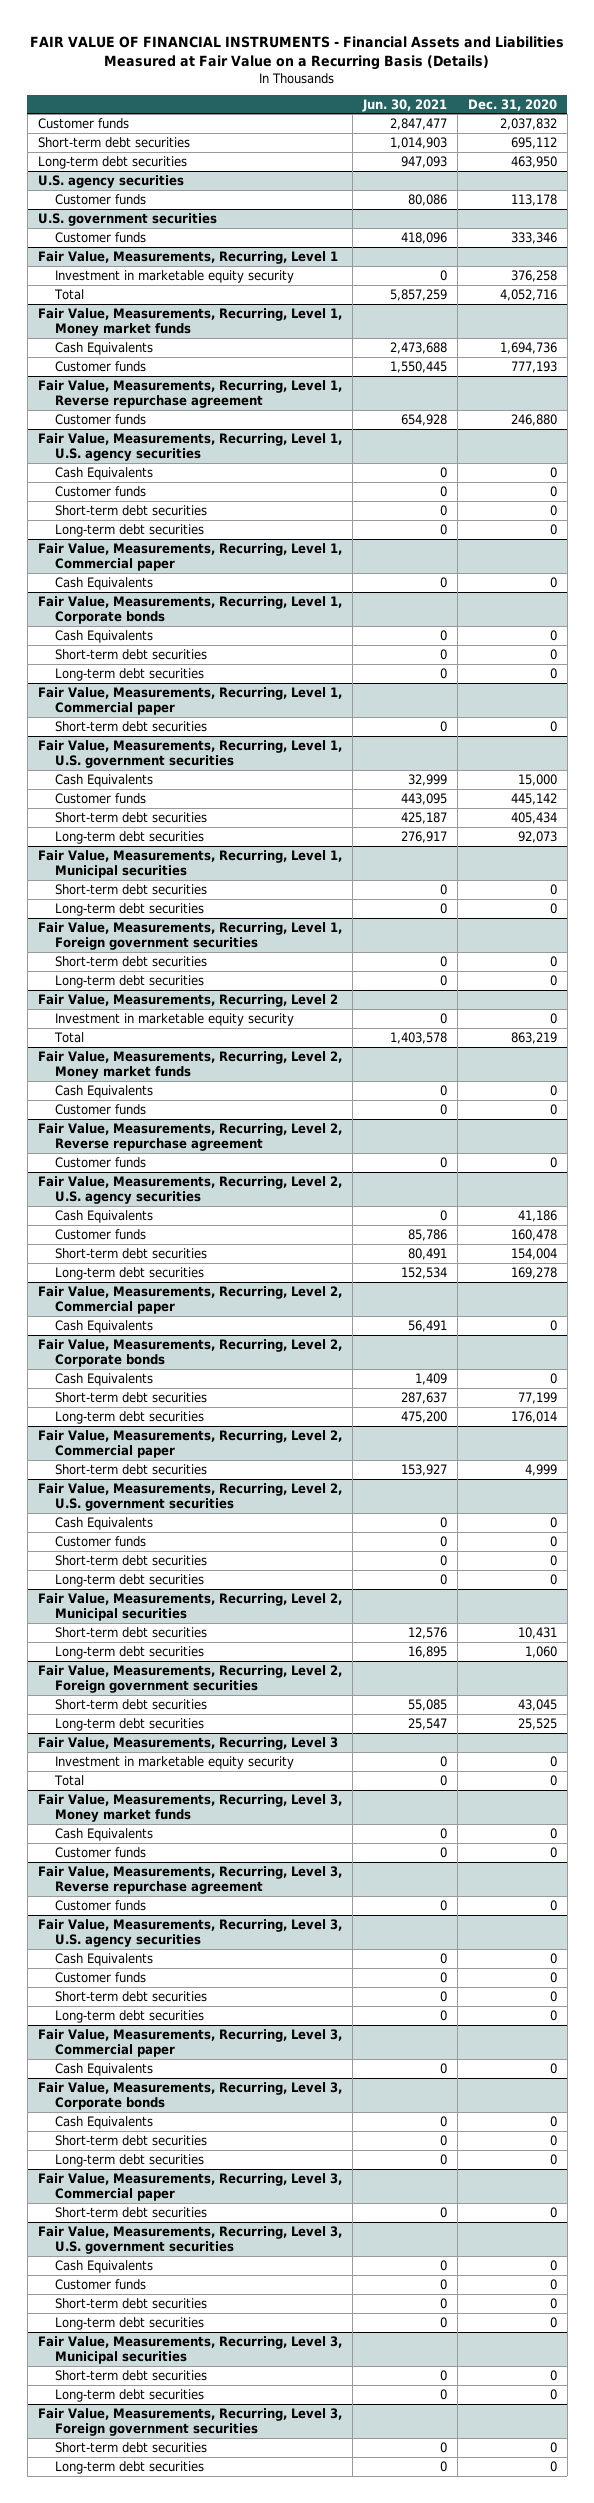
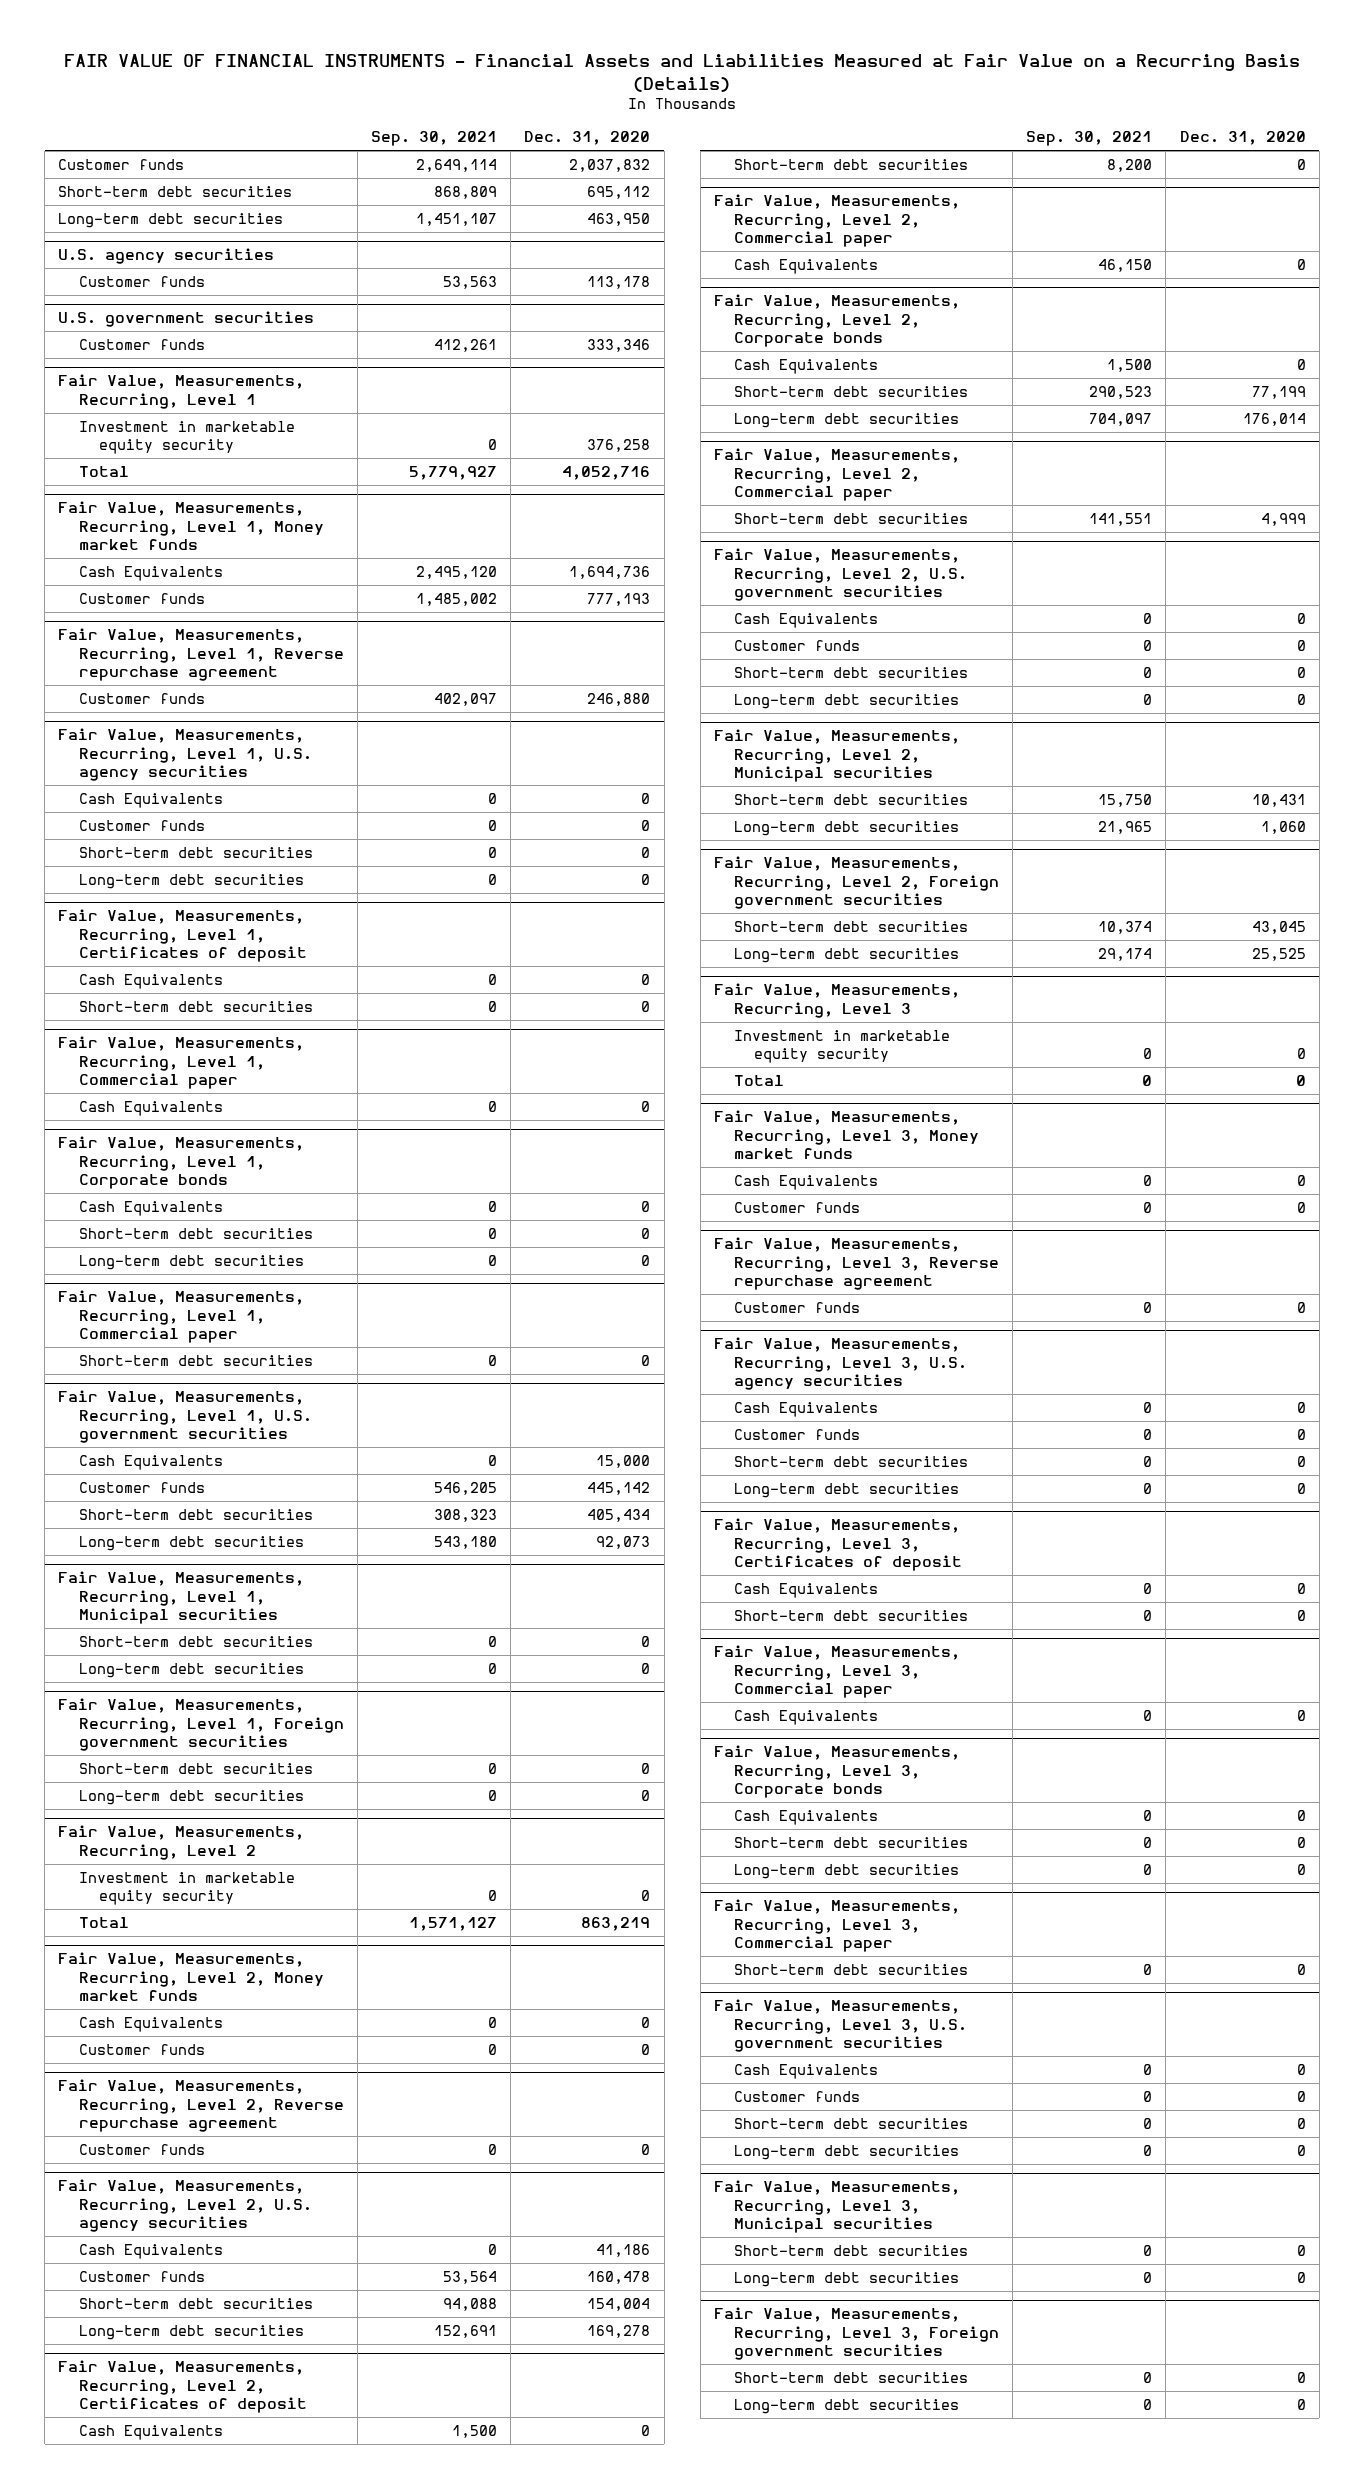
- | Jun. 30, 2021 | Dec. 31, 2020
+ | Sep. 30, 2021 | Dec. 31, 2020
+ Fair Value, Measurements, Recurring, Level 1, Certificates of deposit
+ Cash Equivalents | 0 | 0
+ Short-term debt securities | 0 | 0
+ Fair Value, Measurements, Recurring, Level 2, Certificates of deposit
+ Cash Equivalents | 1,500 | 0
+ Short-term debt securities | 8,200 | 0
+ Fair Value, Measurements, Recurring, Level 3, Certificates of deposit
+ Cash Equivalents | 0 | 0
+ Short-term debt securities | 0 | 0

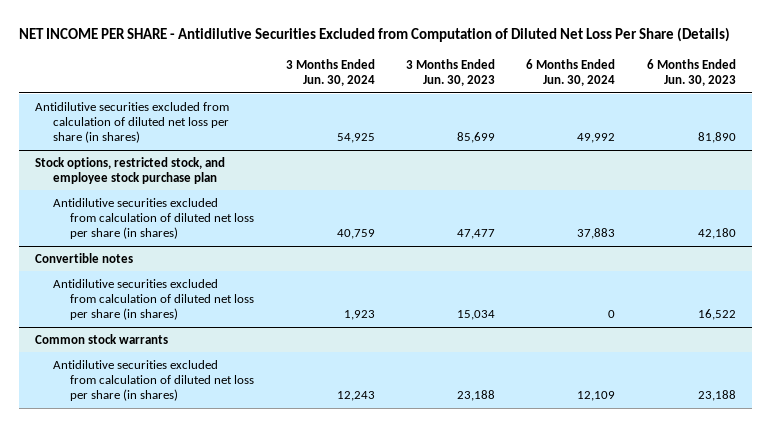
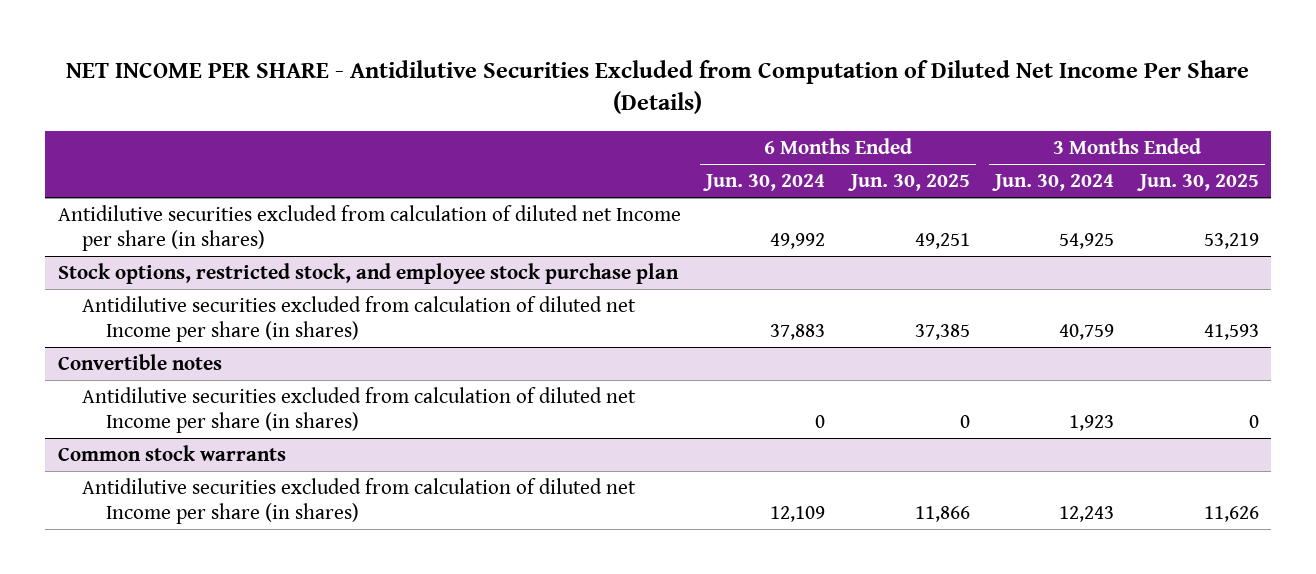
- NET INCOME PER SHARE - Antidilutive Securities Excluded from Computation of Diluted Net Loss Per Share (Details)
+ NET INCOME PER SHARE - Antidilutive Securities Excluded from Computation of Diluted Net Income Per Share (Details)
- | 3 Months Ended Jun. 30, 2024 | 3 Months Ended Jun. 30, 2023 | 6 Months Ended Jun. 30, 2024 | 6 Months Ended Jun. 30, 2023
+ | 6 Months Ended Jun. 30, 2024 | 6 Months Ended Jun. 30, 2025 | 3 Months Ended Jun. 30, 2024 | 3 Months Ended Jun. 30, 2025
- Antidilutive securities excluded from calculation of diluted net loss per share (in shares) | 54,925 | 85,699 | 49,992 | 81,890
+ Antidilutive securities excluded from calculation of diluted net Income per share (in shares) | 49,992 | 49,251 | 54,925 | 53,219
@ Stock options, restricted stock, and employee stock purchase plan
- Antidilutive securities excluded from calculation of diluted net loss per share (in shares) | 40,759 | 47,477 | 37,883 | 42,180
+ Antidilutive securities excluded from calculation of diluted net Income per share (in shares) | 37,883 | 37,385 | 40,759 | 41,593
@ Convertible notes
- Antidilutive securities excluded from calculation of diluted net loss per share (in shares) | 1,923 | 15,034 | 0 | 16,522
+ Antidilutive securities excluded from calculation of diluted net Income per share (in shares) | 0 | 0 | 1,923 | 0
@ Common stock warrants
- Antidilutive securities excluded from calculation of diluted net loss per share (in shares) | 12,243 | 23,188 | 12,109 | 23,188
+ Antidilutive securities excluded from calculation of diluted net Income per share (in shares) | 12,109 | 11,866 | 12,243 | 11,626

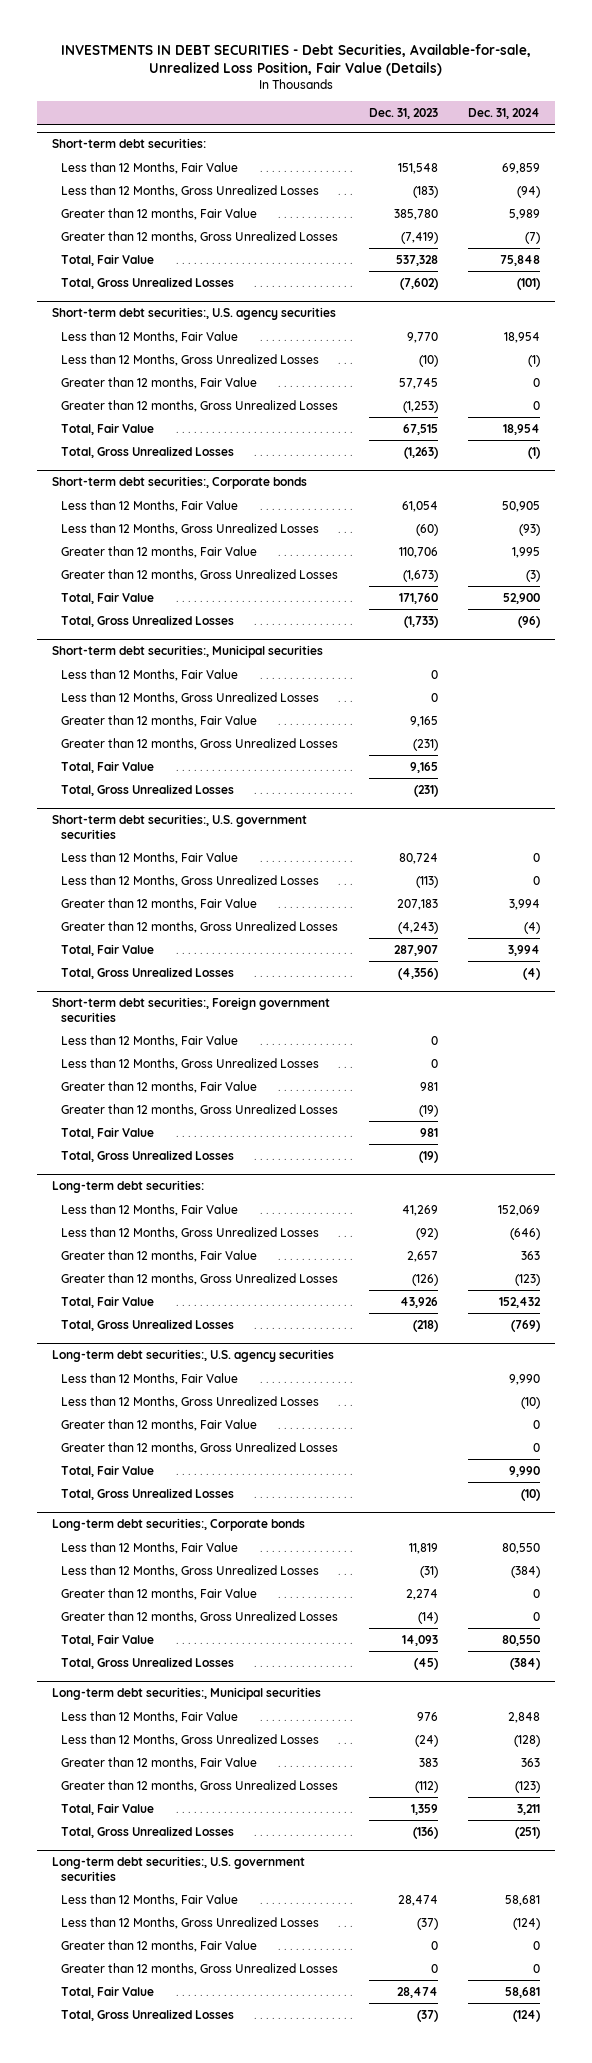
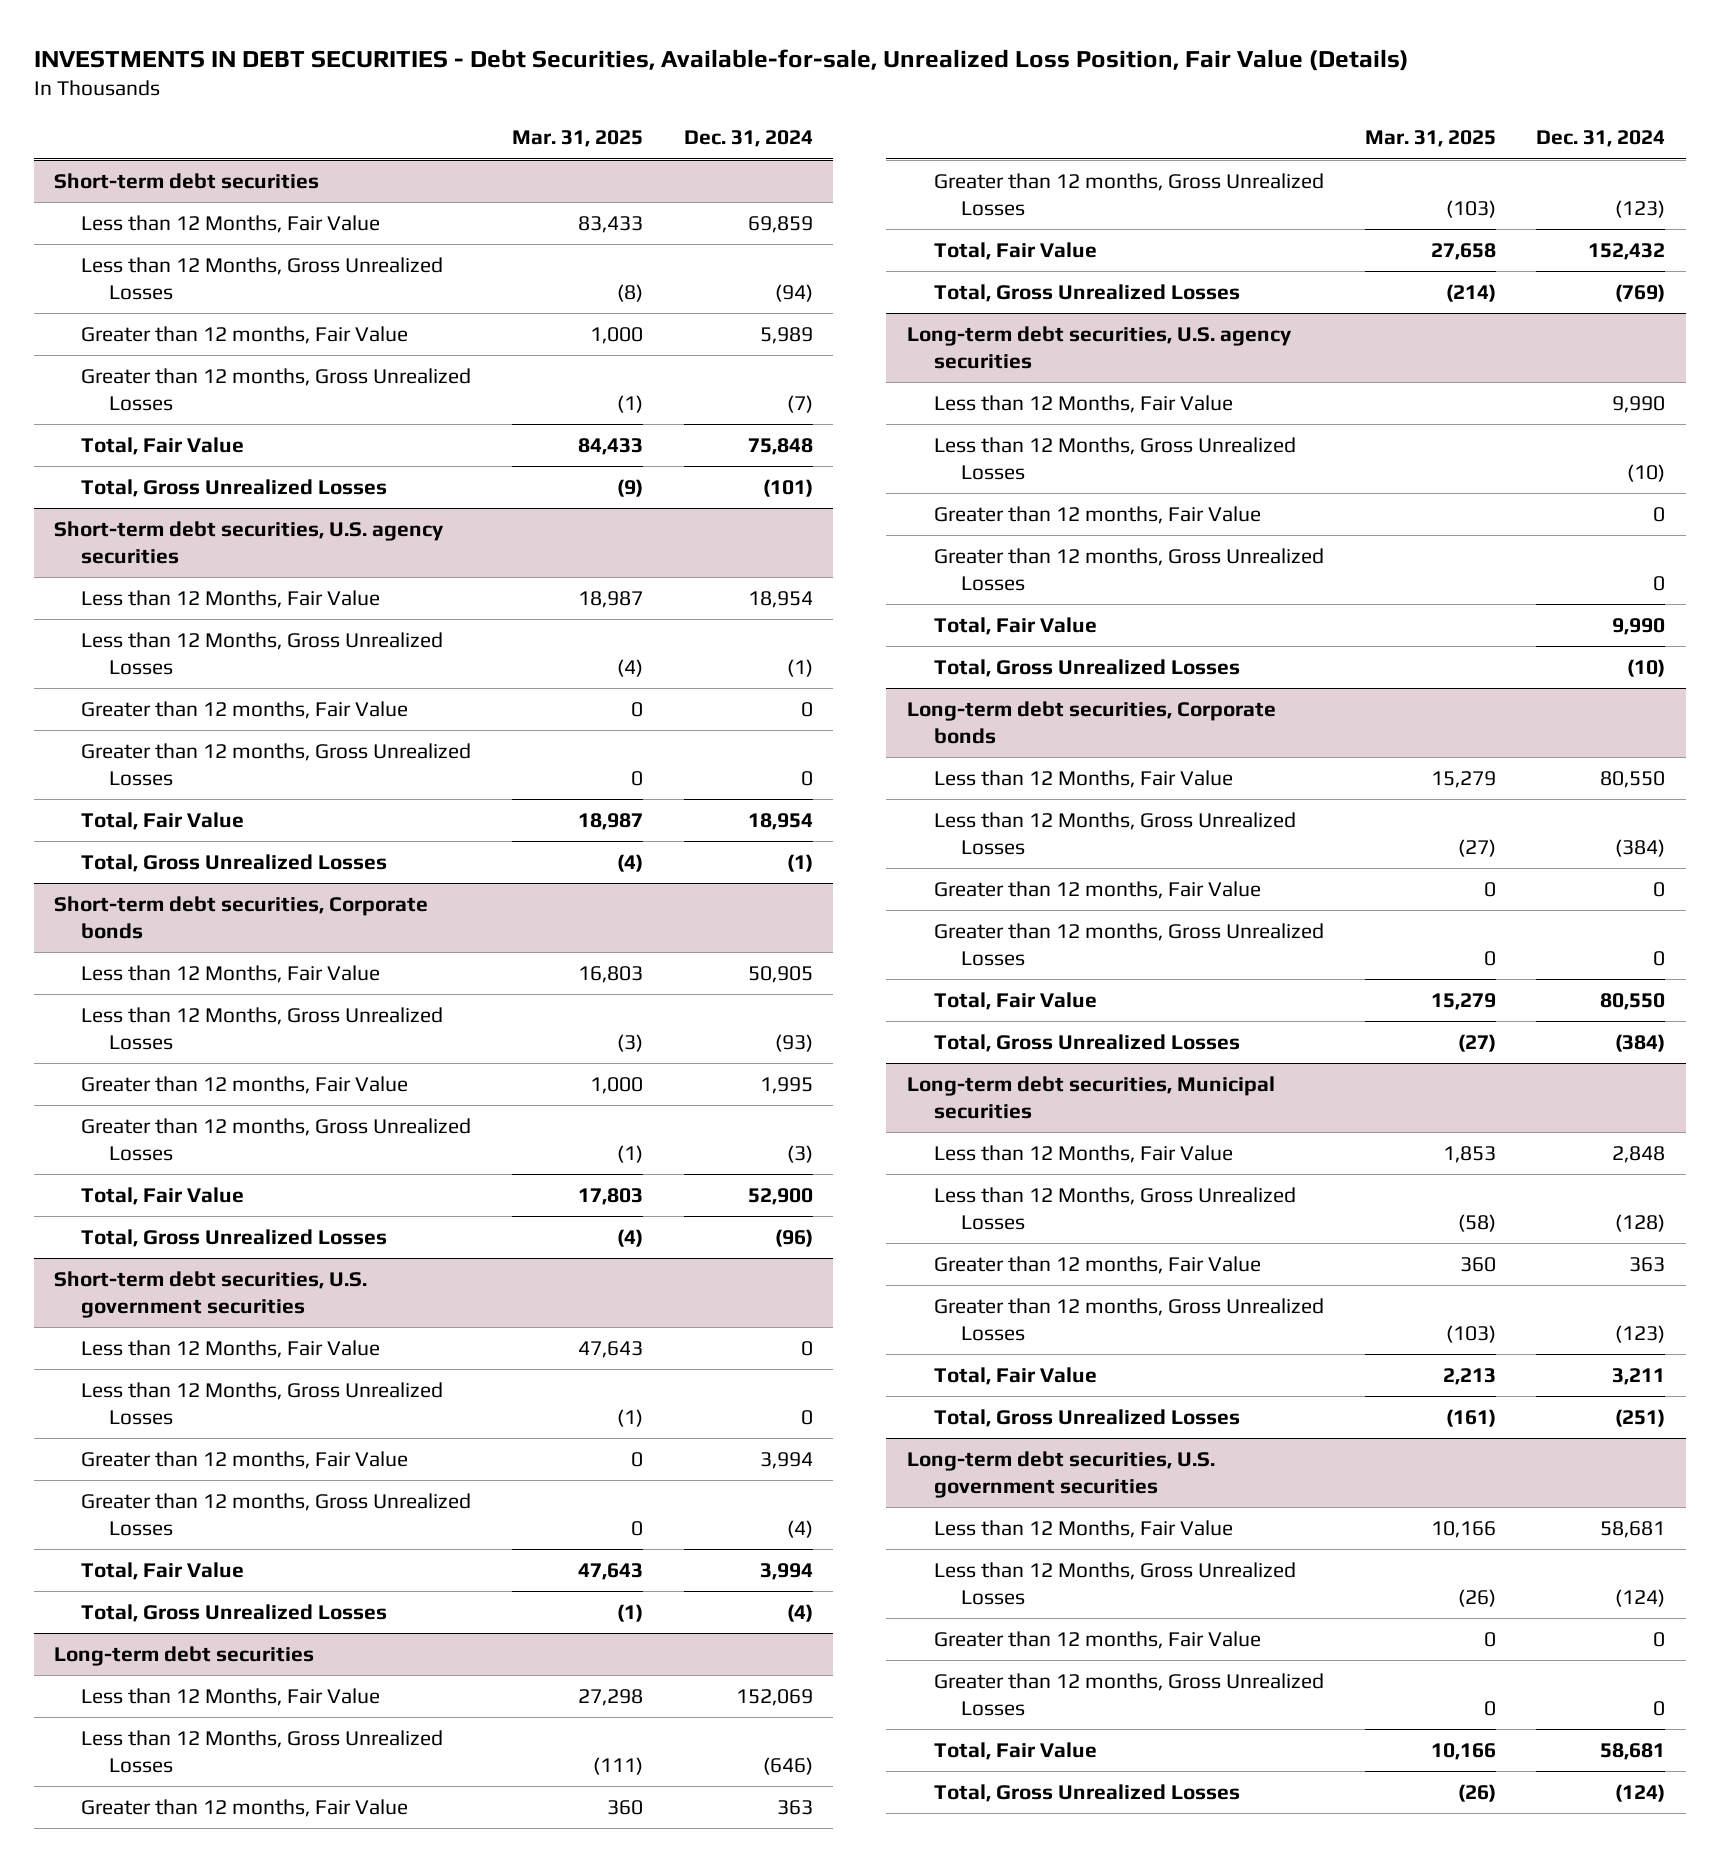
- | Dec. 31, 2023 | Dec. 31, 2024
+ | Mar. 31, 2025 | Dec. 31, 2024
- Short-term debt securities:
+ Short-term debt securities
- Short-term debt securities:, U.S. agency securities
+ Short-term debt securities, U.S. agency securities
- Short-term debt securities:, Corporate bonds
+ Short-term debt securities, Corporate bonds
- Short-term debt securities:, Municipal securities
- Less than 12 Months, Fair Value | 0 |
- Less than 12 Months, Gross Unrealized Losses | 0 |
- Greater than 12 months, Fair Value | 9,165 |
- Greater than 12 months, Gross Unrealized Losses | (231) |
- Total, Fair Value | 9,165 |
- Total, Gross Unrealized Losses | (231) |
- Short-term debt securities:, U.S. government securities
+ Short-term debt securities, U.S. government securities
- Short-term debt securities:, Foreign government securities
- Less than 12 Months, Fair Value | 0 |
- Less than 12 Months, Gross Unrealized Losses | 0 |
- Greater than 12 months, Fair Value | 981 |
- Greater than 12 months, Gross Unrealized Losses | (19) |
- Total, Fair Value | 981 |
- Total, Gross Unrealized Losses | (19) |
- Long-term debt securities:
+ Long-term debt securities
- Long-term debt securities:, U.S. agency securities
+ Long-term debt securities, U.S. agency securities
- Long-term debt securities:, Corporate bonds
+ Long-term debt securities, Corporate bonds
- Long-term debt securities:, Municipal securities
+ Long-term debt securities, Municipal securities
- Long-term debt securities:, U.S. government securities
+ Long-term debt securities, U.S. government securities

